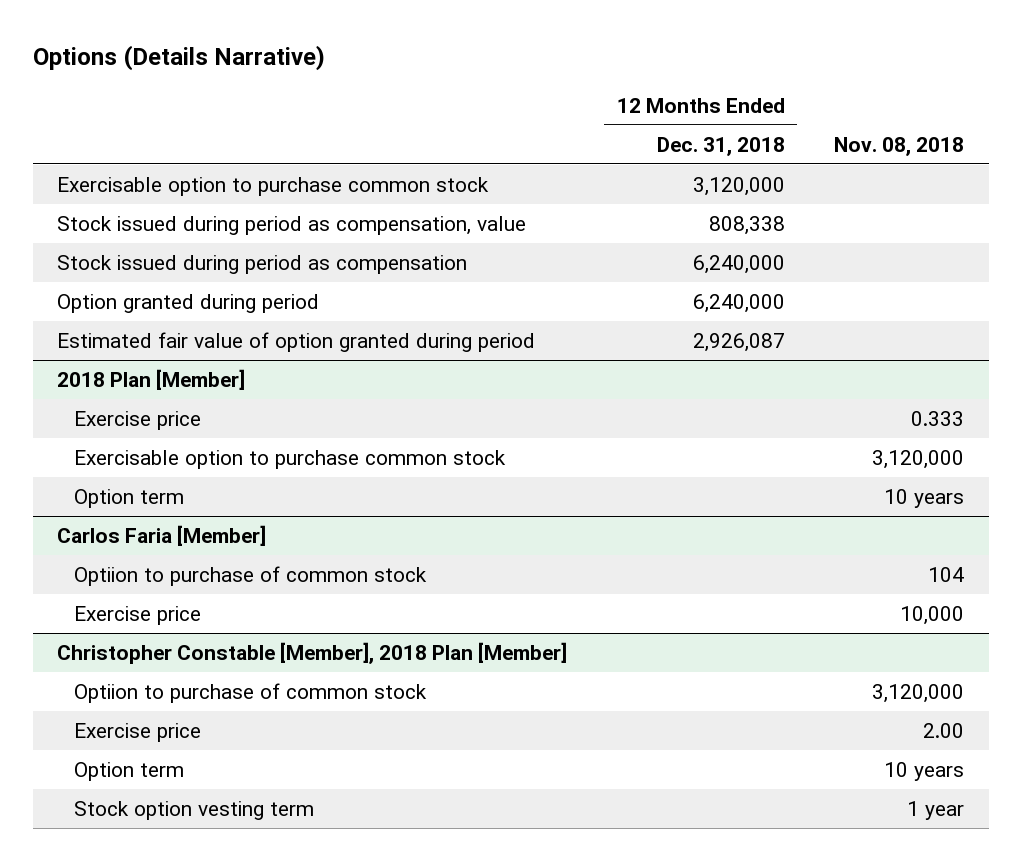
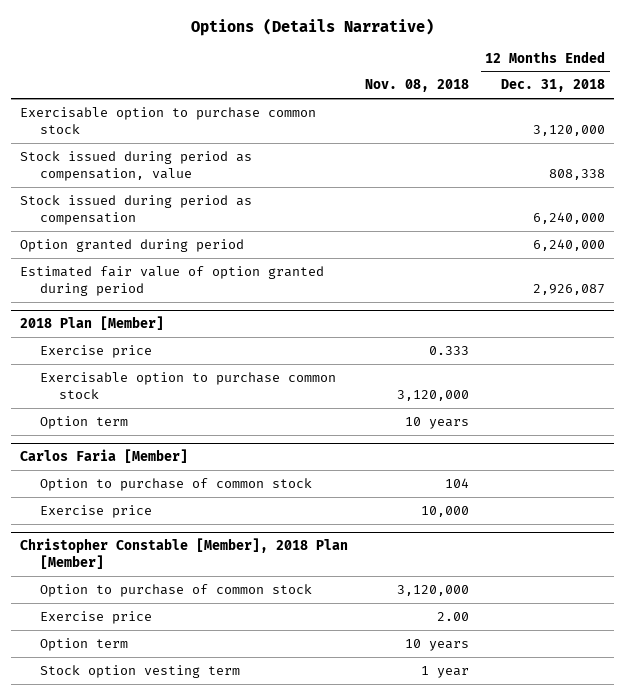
- | 12 Months Ended Dec. 31, 2018 | Nov. 08, 2018
+ | Nov. 08, 2018 | 12 Months Ended Dec. 31, 2018
@ Carlos Faria [Member]
- Optiion to purchase of common stock | | 104
+ Option to purchase of common stock | 104 |
@ Christopher Constable [Member], 2018 Plan [Member]
- Optiion to purchase of common stock | | 3,120,000
+ Option to purchase of common stock | 3,120,000 |

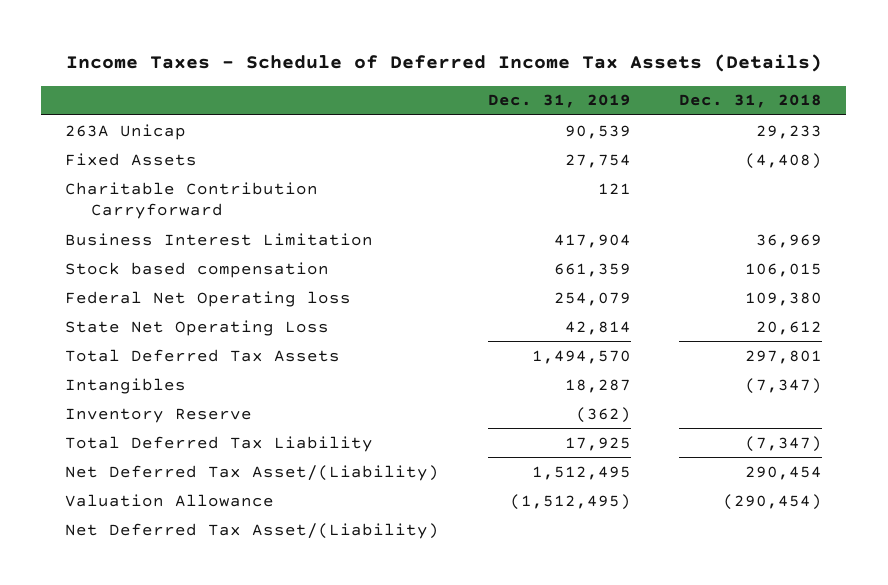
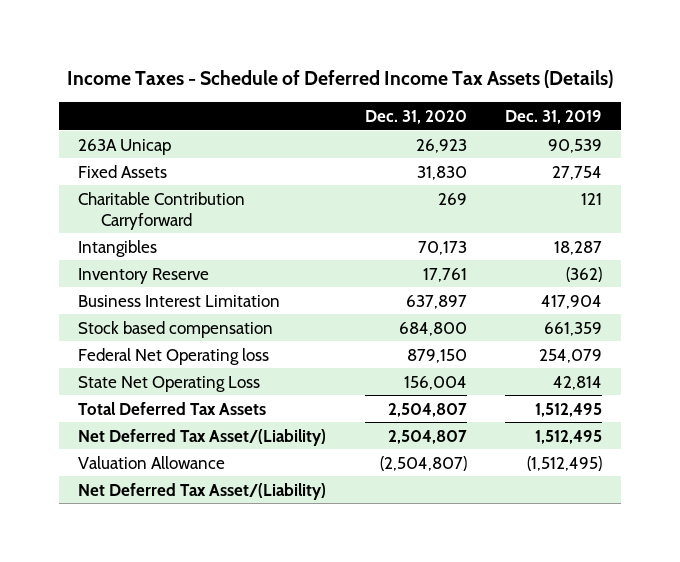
- | Dec. 31, 2019 | Dec. 31, 2018
+ | Dec. 31, 2020 | Dec. 31, 2019
moved up: Intangibles | 70,173 | 18,287
moved up: Inventory Reserve | 17,761 | (362)
- Total Deferred Tax Assets | 1,494,570 | 297,801
- Total Deferred Tax Liability | 17,925 | (7,347)
+ Total Deferred Tax Assets | 2,504,807 | 1,512,495

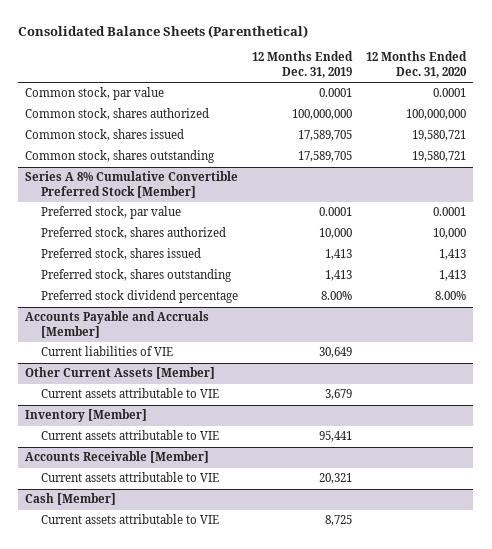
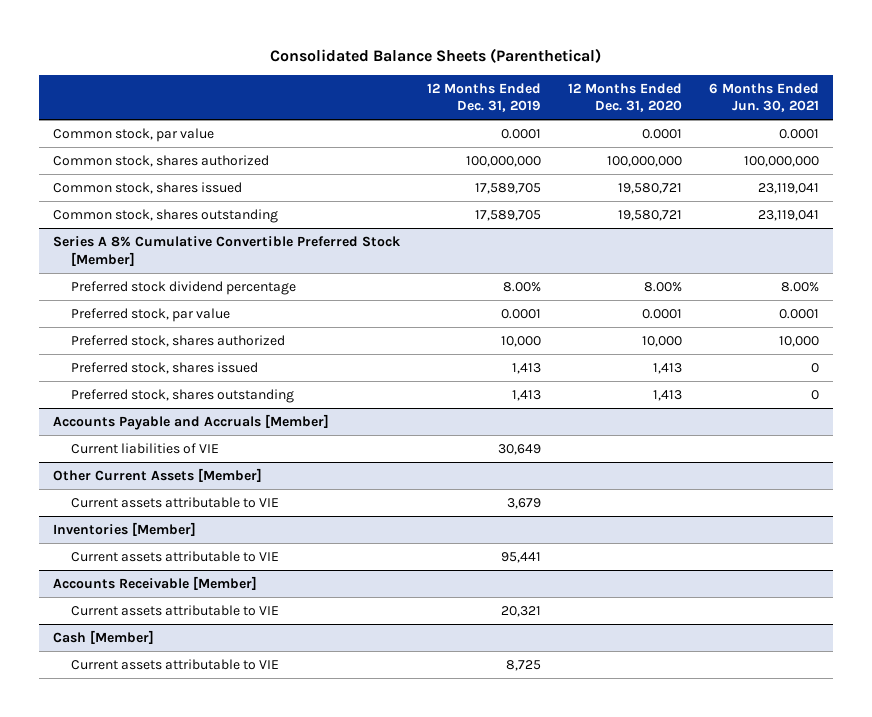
- | 12 Months Ended Dec. 31, 2019 | 12 Months Ended Dec. 31, 2020
+ | 12 Months Ended Dec. 31, 2019 | 12 Months Ended Dec. 31, 2020 | 6 Months Ended Jun. 30, 2021
@ Series A 8% Cumulative Convertible Preferred Stock [Member]
moved up: Preferred stock dividend percentage | 8.00% | 8.00% | 8.00%
- Inventory [Member]
+ Inventories [Member]

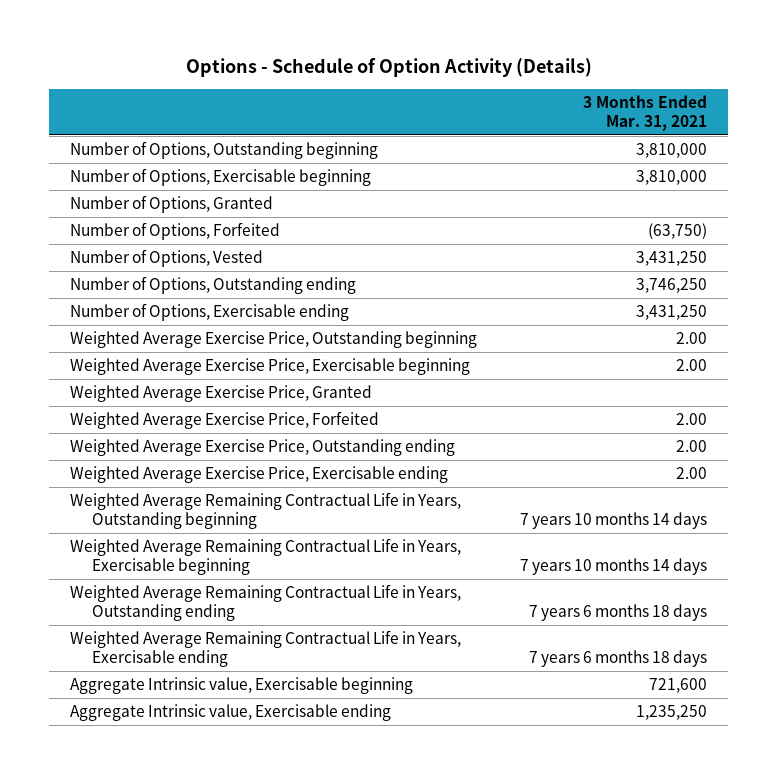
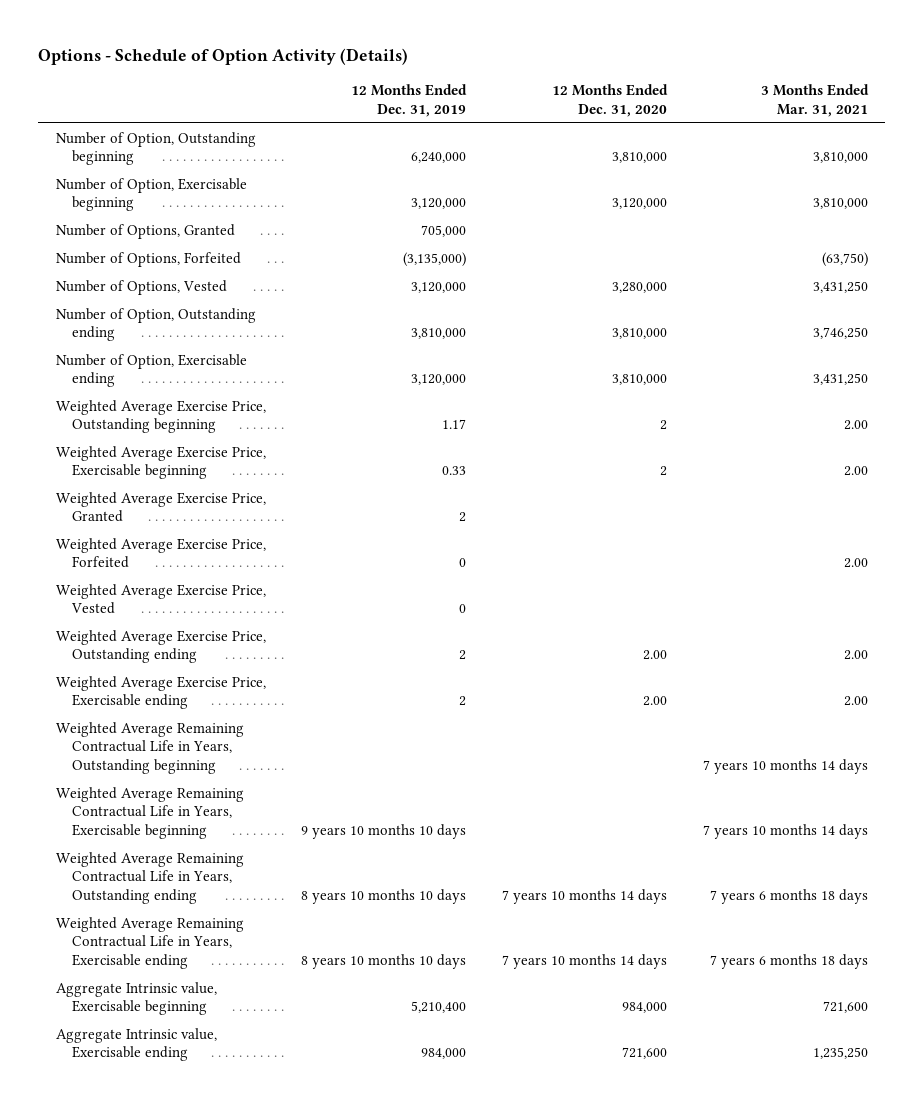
- | 3 Months Ended Mar. 31, 2021
+ | 12 Months Ended Dec. 31, 2019 | 12 Months Ended Dec. 31, 2020 | 3 Months Ended Mar. 31, 2021
- Number of Options, Outstanding beginning | 3,810,000
- Number of Options, Exercisable beginning | 3,810,000
+ Number of Option, Outstanding beginning | 6,240,000 | 3,810,000 | 3,810,000
+ Number of Option, Exercisable beginning | 3,120,000 | 3,120,000 | 3,810,000
- Number of Options, Outstanding ending | 3,746,250
- Number of Options, Exercisable ending | 3,431,250
+ Number of Option, Outstanding ending | 3,810,000 | 3,810,000 | 3,746,250
+ Number of Option, Exercisable ending | 3,120,000 | 3,810,000 | 3,431,250
+ Weighted Average Exercise Price, Vested | 0 | |

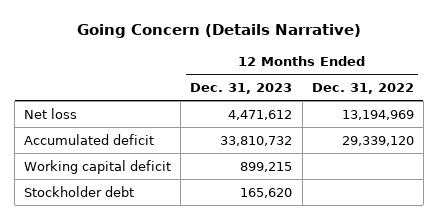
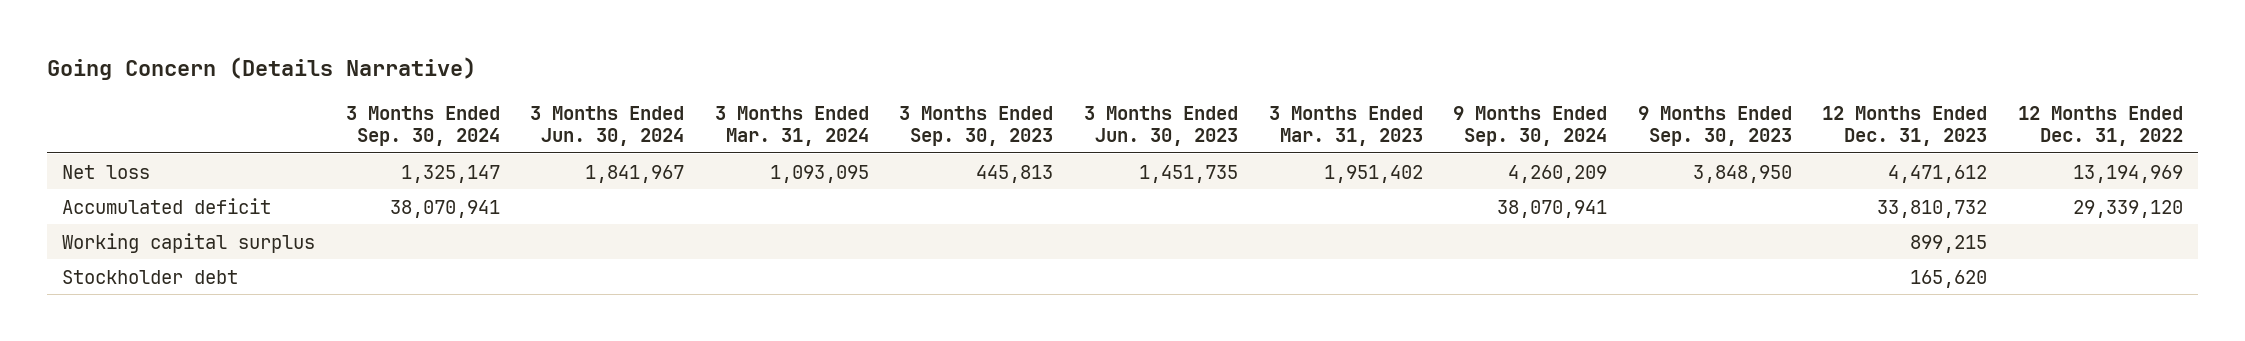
- | 12 Months Ended Dec. 31, 2023 | 12 Months Ended Dec. 31, 2022
+ | 3 Months Ended Sep. 30, 2024 | 3 Months Ended Jun. 30, 2024 | 3 Months Ended Mar. 31, 2024 | 3 Months Ended Sep. 30, 2023 | 3 Months Ended Jun. 30, 2023 | 3 Months Ended Mar. 31, 2023 | 9 Months Ended Sep. 30, 2024 | 9 Months Ended Sep. 30, 2023 | 12 Months Ended Dec. 31, 2023 | 12 Months Ended Dec. 31, 2022
- Working capital deficit | 899,215 |
+ Working capital surplus | | | | | | | | | 899,215 |

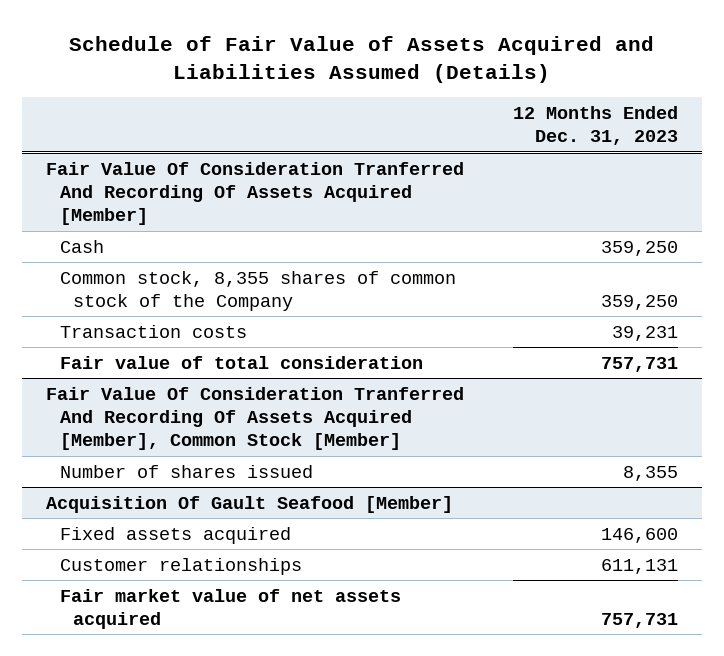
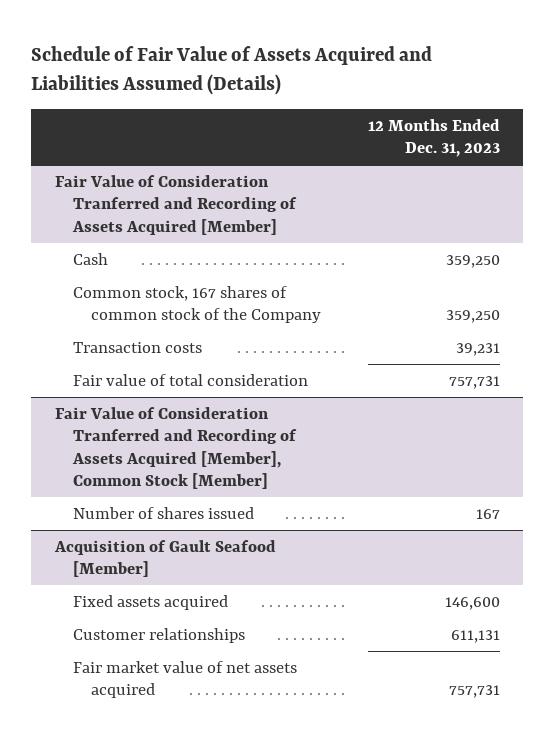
- Fair Value Of Consideration Tranferred And Recording Of Assets Acquired [Member]
+ Fair Value of Consideration Tranferred and Recording of Assets Acquired [Member]
- Common stock, 8,355 shares of common stock of the Company | 359,250
+ Common stock, 167 shares of common stock of the Company | 359,250
- Fair Value Of Consideration Tranferred And Recording Of Assets Acquired [Member], Common Stock [Member]
- Number of shares issued | 8,355
- Acquisition Of Gault Seafood [Member]
+ Fair Value of Consideration Tranferred and Recording of Assets Acquired [Member], Common Stock [Member]
+ Number of shares issued | 167
+ Acquisition of Gault Seafood [Member]

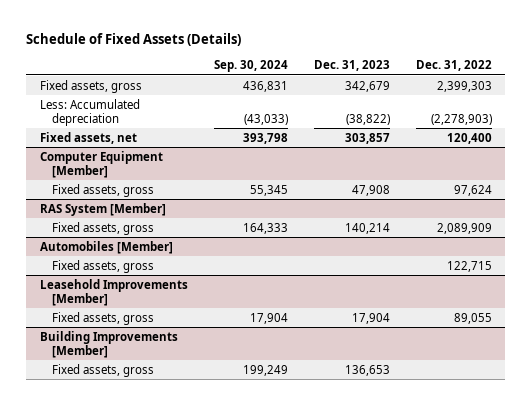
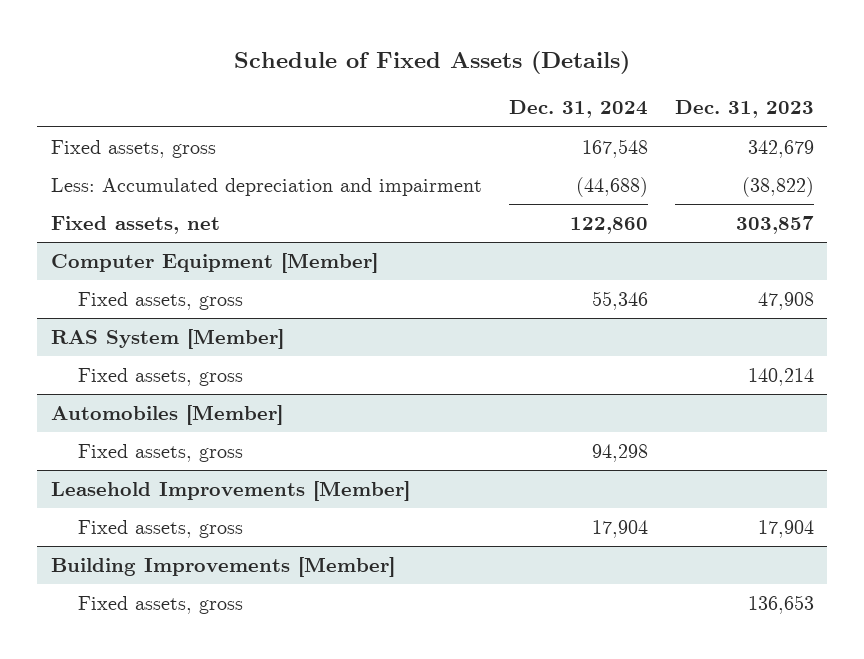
- | Sep. 30, 2024 | Dec. 31, 2023 | Dec. 31, 2022
+ | Dec. 31, 2024 | Dec. 31, 2023
- Less: Accumulated depreciation | (43,033) | (38,822) | (2,278,903)
+ Less: Accumulated depreciation and impairment | (44,688) | (38,822)

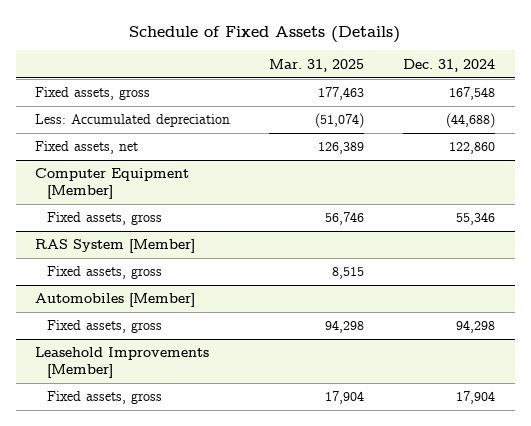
- | Dec. 31, 2024 | Dec. 31, 2023
+ | Mar. 31, 2025 | Dec. 31, 2024
- Less: Accumulated depreciation and impairment | (44,688) | (38,822)
+ Less: Accumulated depreciation | (51,074) | (44,688)
- Building Improvements [Member]
- Fixed assets, gross | | 136,653

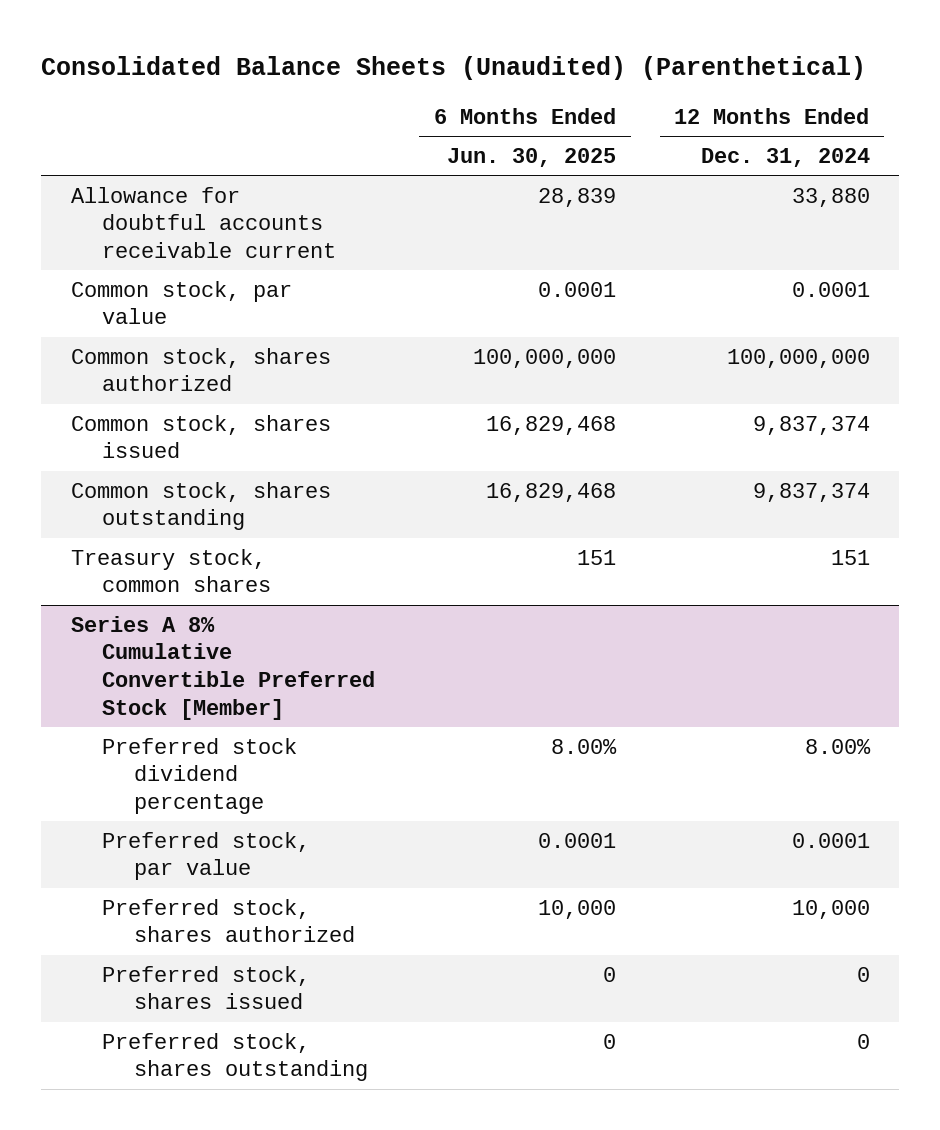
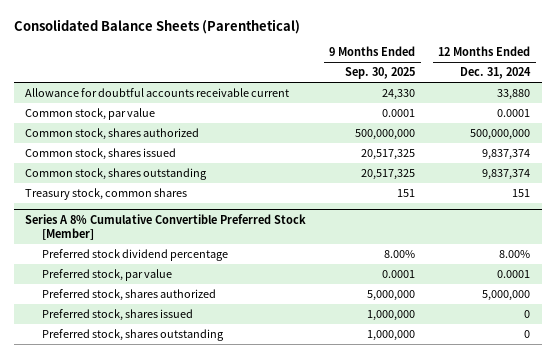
- Consolidated Balance Sheets (Unaudited) (Parenthetical)
+ Consolidated Balance Sheets (Parenthetical)
- | 6 Months Ended Jun. 30, 2025 | 12 Months Ended Dec. 31, 2024
+ | 9 Months Ended Sep. 30, 2025 | 12 Months Ended Dec. 31, 2024
- Common stock, shares authorized | 100,000,000 | 100,000,000
+ Common stock, shares authorized | 500,000,000 | 500,000,000
@ Series A 8% Cumulative Convertible Preferred Stock [Member]
- Preferred stock, shares authorized | 10,000 | 10,000
+ Preferred stock, shares authorized | 5,000,000 | 5,000,000

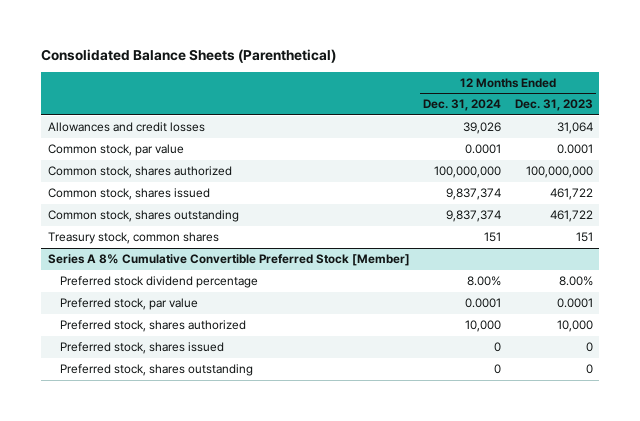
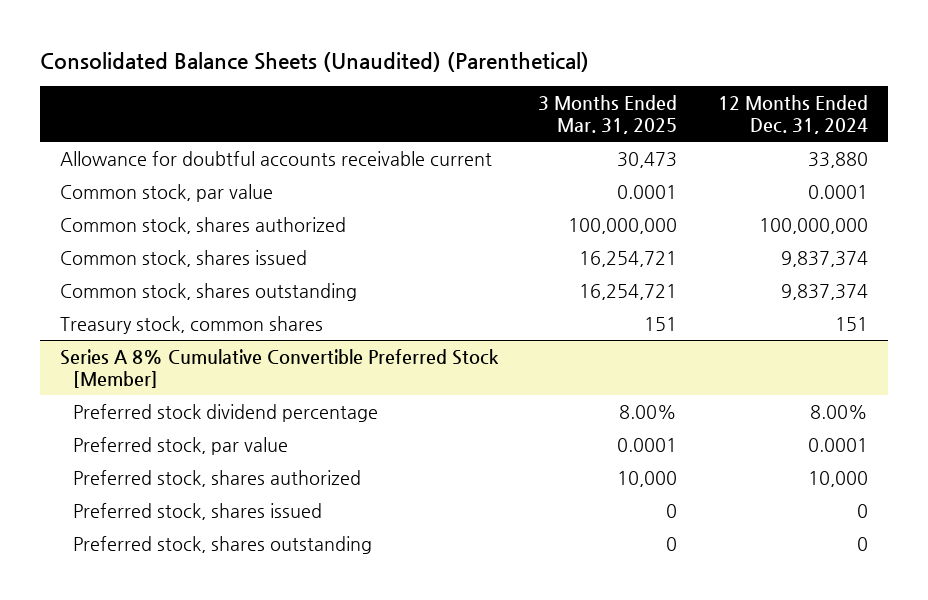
- Consolidated Balance Sheets (Parenthetical)
+ Consolidated Balance Sheets (Unaudited) (Parenthetical)
- | 12 Months Ended Dec. 31, 2024 | 12 Months Ended Dec. 31, 2023
+ | 3 Months Ended Mar. 31, 2025 | 12 Months Ended Dec. 31, 2024
- Allowances and credit losses | 39,026 | 31,064
+ Allowance for doubtful accounts receivable current | 30,473 | 33,880

